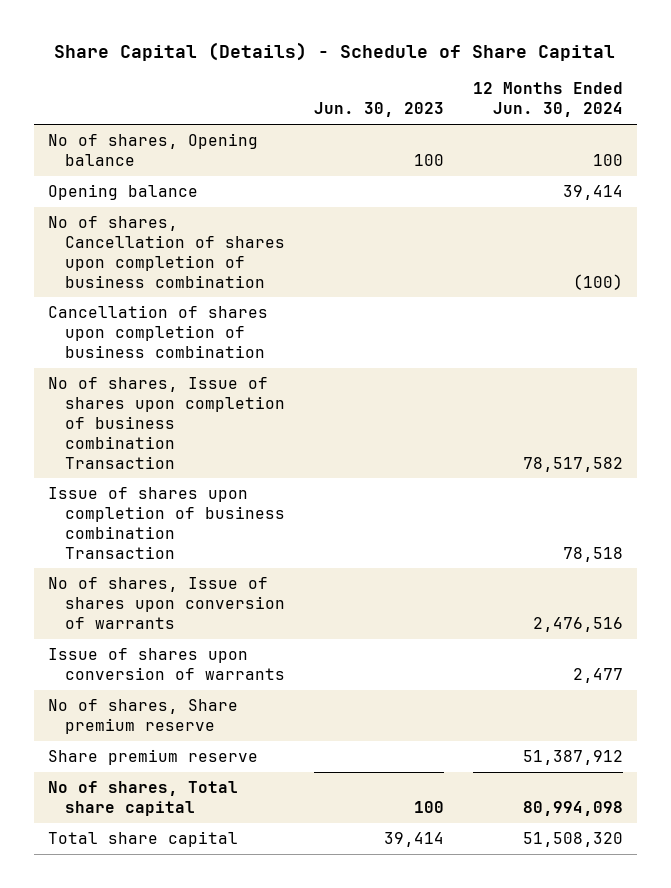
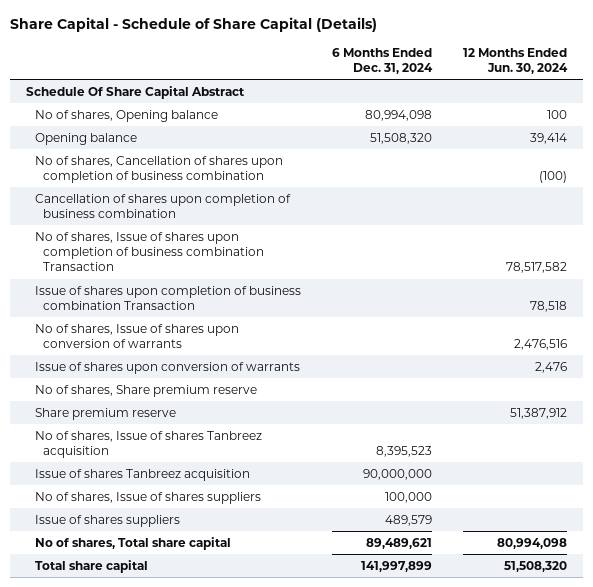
- Share Capital (Details) - Schedule of Share Capital
+ Share Capital - Schedule of Share Capital (Details)
- | Jun. 30, 2023 | 12 Months Ended Jun. 30, 2024
+ | 6 Months Ended Dec. 31, 2024 | 12 Months Ended Jun. 30, 2024
+ Schedule Of Share Capital Abstract
- Issue of shares upon conversion of warrants | | 2,477
+ Issue of shares upon conversion of warrants | | 2,476
+ No of shares, Issue of shares Tanbreez acquisition | 8,395,523 |
+ Issue of shares Tanbreez acquisition | 90,000,000 |
+ No of shares, Issue of shares suppliers | 100,000 |
+ Issue of shares suppliers | 489,579 |

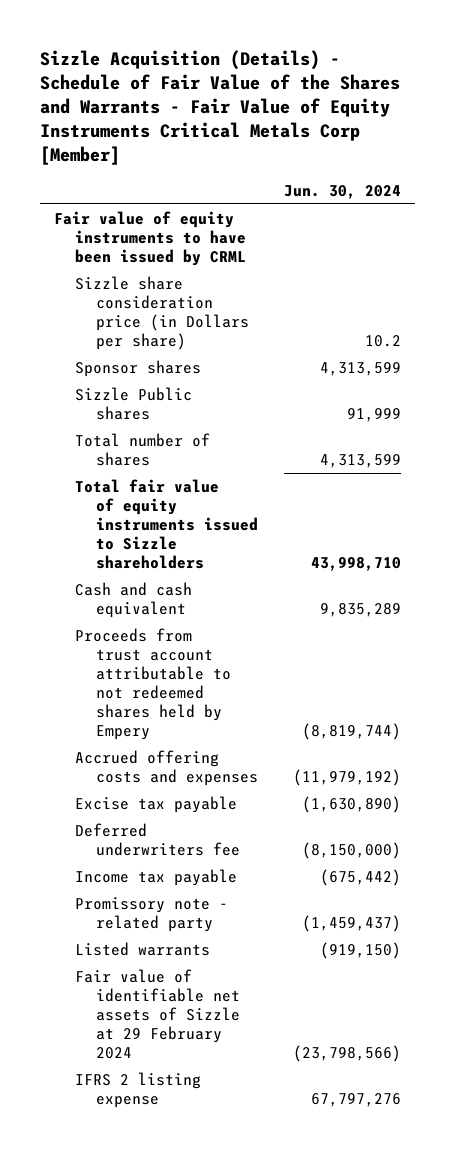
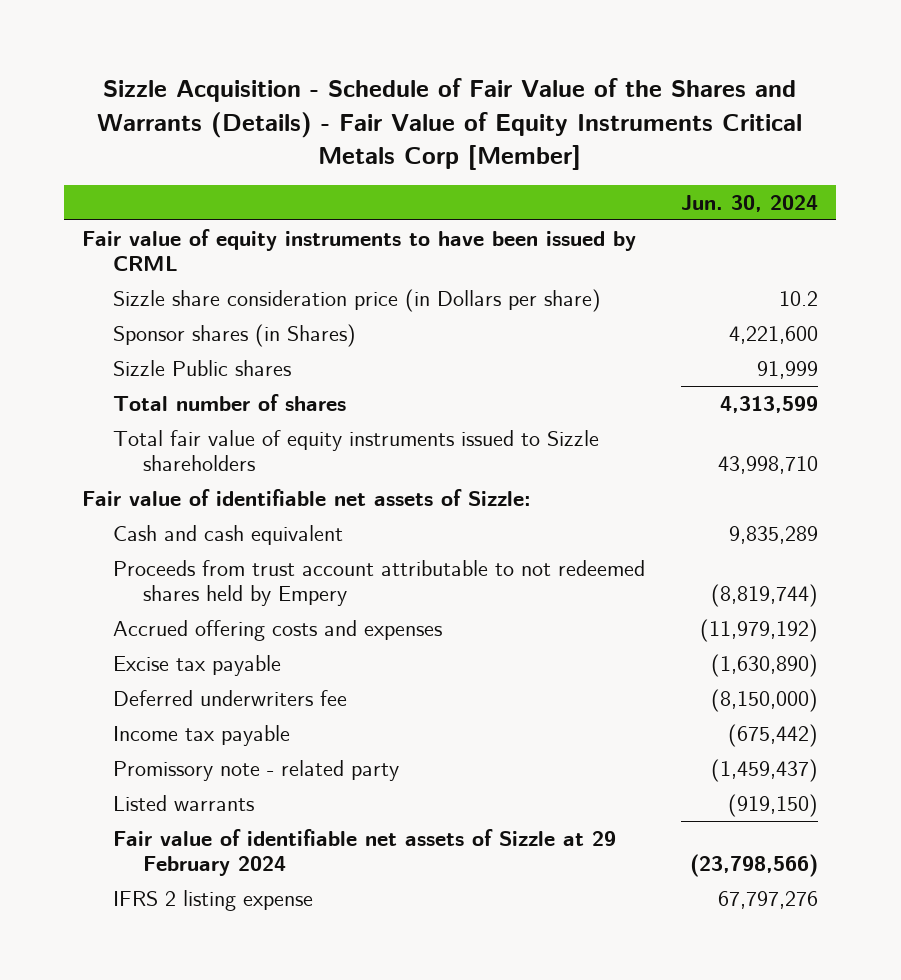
- Sizzle Acquisition (Details) - Schedule of Fair Value of the Shares and Warrants - Fair Value of Equity Instruments Critical Metals Corp [Member]
+ Sizzle Acquisition - Schedule of Fair Value of the Shares and Warrants (Details) - Fair Value of Equity Instruments Critical Metals Corp [Member]
- Sponsor shares | 4,313,599
+ Sponsor shares (in Shares) | 4,221,600
+ Fair value of identifiable net assets of Sizzle:

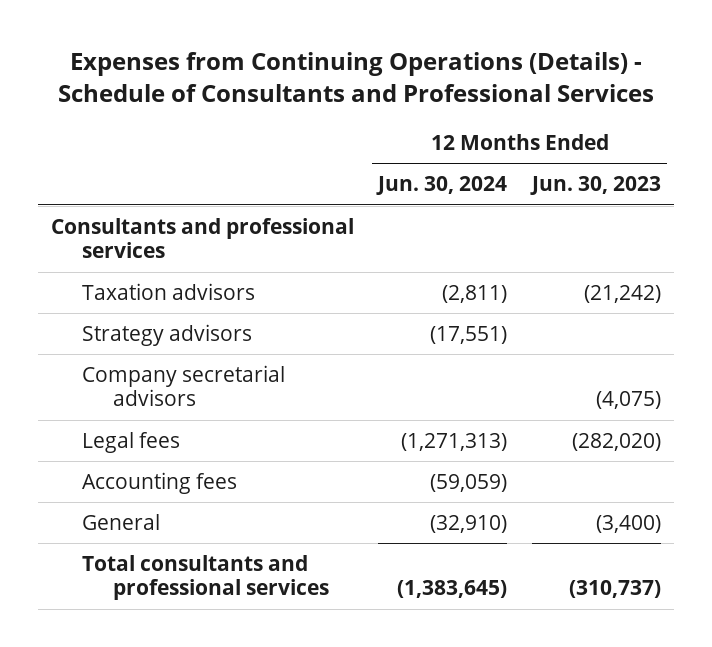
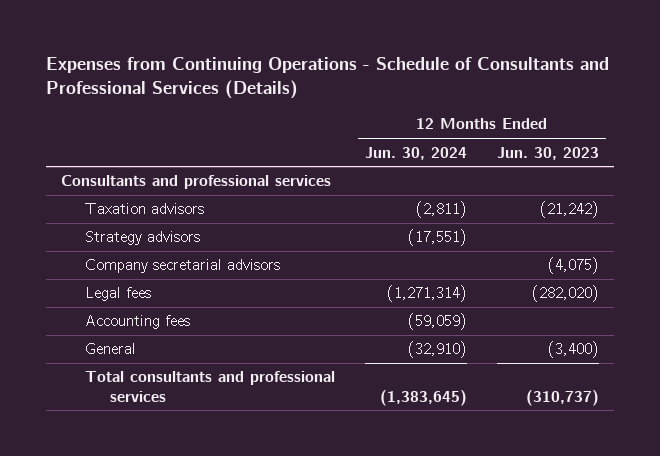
- Expenses from Continuing Operations (Details) - Schedule of Consultants and Professional Services
+ Expenses from Continuing Operations - Schedule of Consultants and Professional Services (Details)
- Legal fees | (1,271,313) | (282,020)
+ Legal fees | (1,271,314) | (282,020)

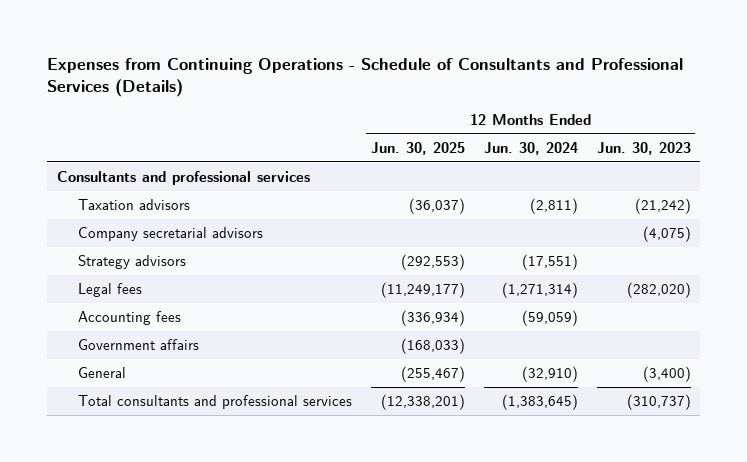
- | 12 Months Ended Jun. 30, 2024 | 12 Months Ended Jun. 30, 2023
+ | 12 Months Ended Jun. 30, 2025 | 12 Months Ended Jun. 30, 2024 | 12 Months Ended Jun. 30, 2023
moved down: Strategy advisors | (292,553) | (17,551) |
+ Government affairs | (168,033) | |

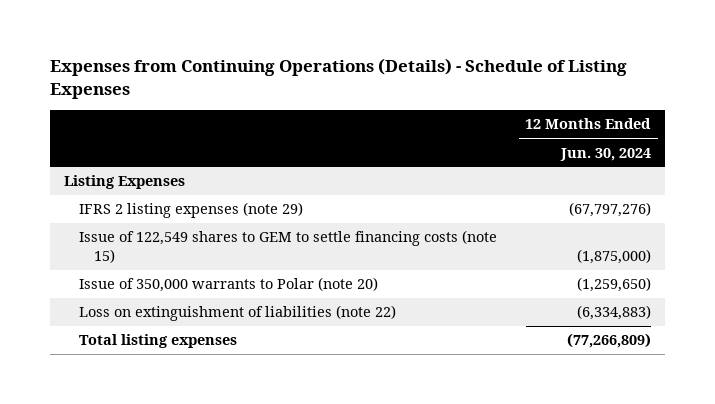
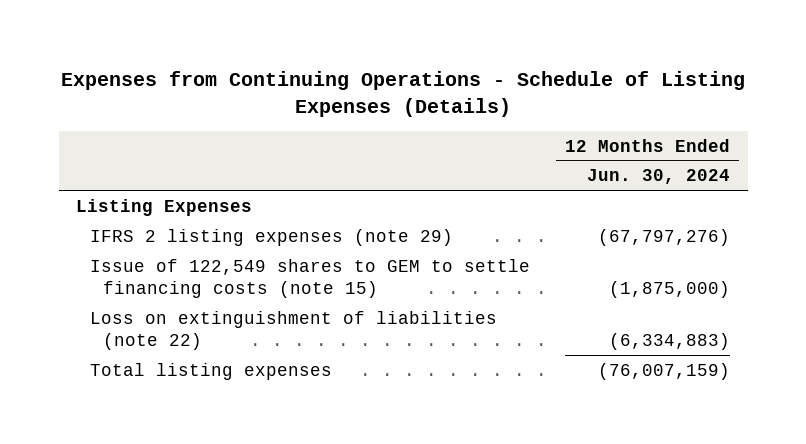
- Expenses from Continuing Operations (Details) - Schedule of Listing Expenses
+ Expenses from Continuing Operations - Schedule of Listing Expenses (Details)
- Issue of 350,000 warrants to Polar (note 20) | (1,259,650)
- Total listing expenses | (77,266,809)
+ Total listing expenses | (76,007,159)

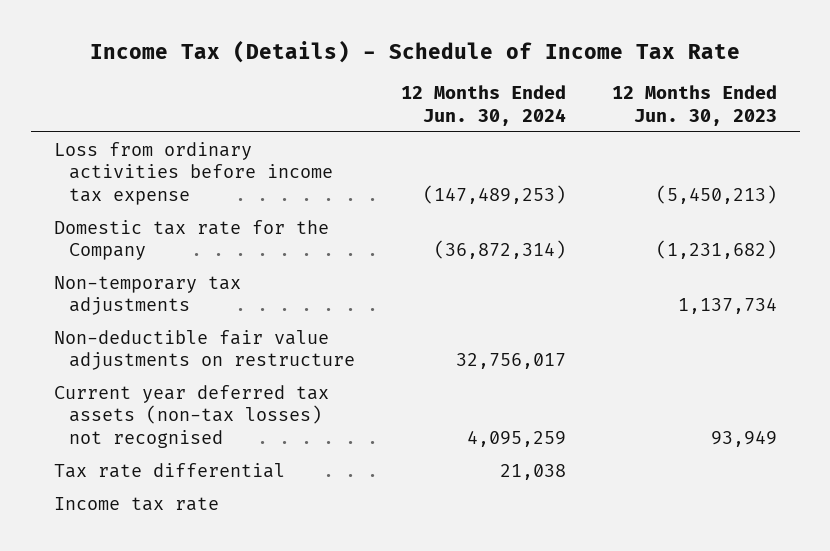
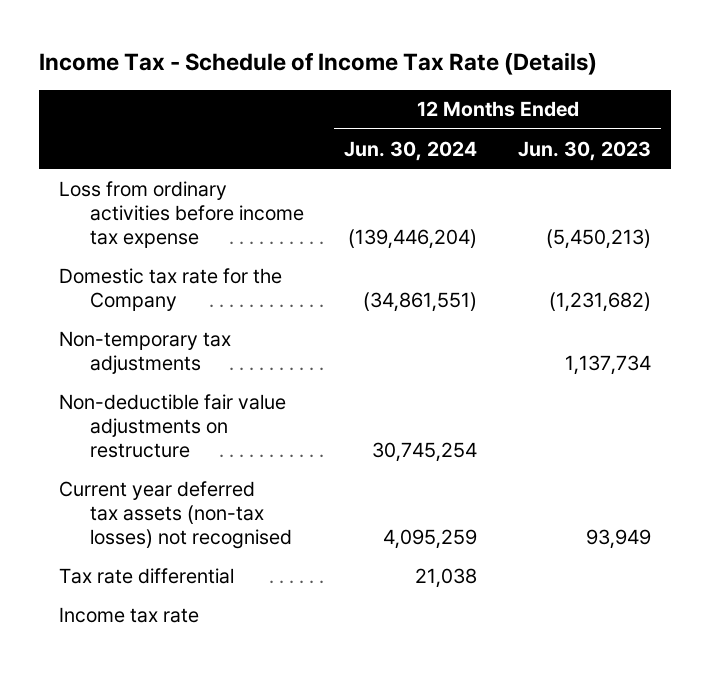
- Income Tax (Details) - Schedule of Income Tax Rate
+ Income Tax - Schedule of Income Tax Rate (Details)
- Loss from ordinary activities before income tax expense | (147,489,253) | (5,450,213)
- Domestic tax rate for the Company | (36,872,314) | (1,231,682)
+ Loss from ordinary activities before income tax expense | (139,446,204) | (5,450,213)
+ Domestic tax rate for the Company | (34,861,551) | (1,231,682)
- Non-deductible fair value adjustments on restructure | 32,756,017 |
+ Non-deductible fair value adjustments on restructure | 30,745,254 |

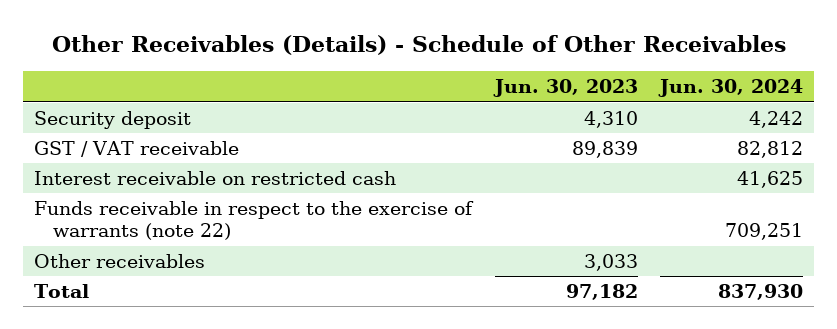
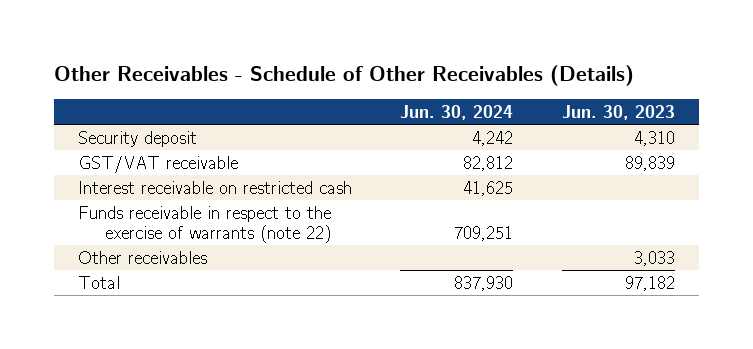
- Other Receivables (Details) - Schedule of Other Receivables
+ Other Receivables - Schedule of Other Receivables (Details)
- | Jun. 30, 2023 | Jun. 30, 2024
+ | Jun. 30, 2024 | Jun. 30, 2023
- GST / VAT receivable | 89,839 | 82,812
+ GST/VAT receivable | 82,812 | 89,839

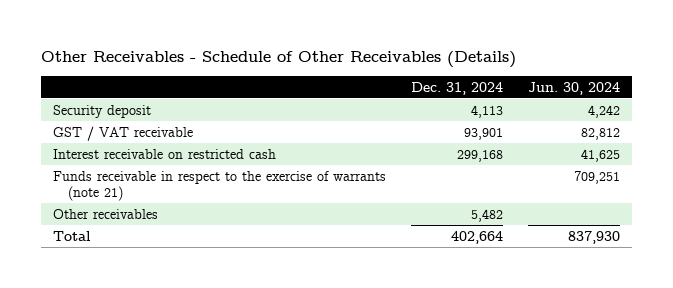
- | Jun. 30, 2024 | Jun. 30, 2023
+ | Dec. 31, 2024 | Jun. 30, 2024
- GST/VAT receivable | 82,812 | 89,839
+ GST / VAT receivable | 93,901 | 82,812
- Funds receivable in respect to the exercise of warrants (note 22) | 709,251 |
+ Funds receivable in respect to the exercise of warrants (note 21) | | 709,251

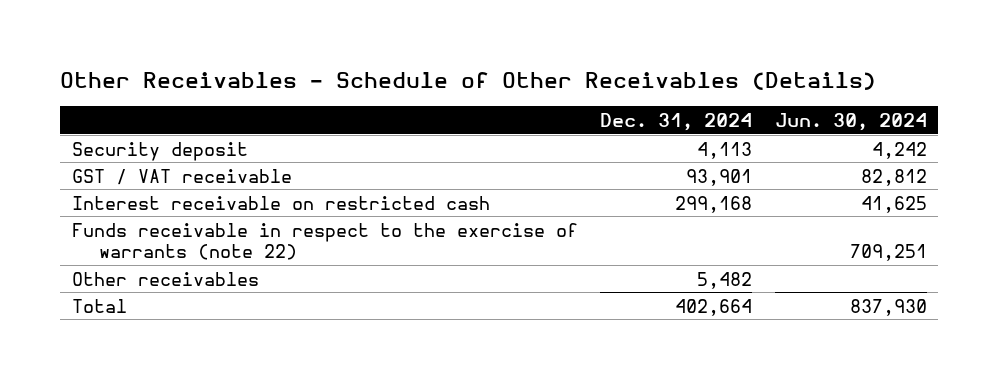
- Funds receivable in respect to the exercise of warrants (note 21) | | 709,251
+ Funds receivable in respect to the exercise of warrants (note 22) | | 709,251

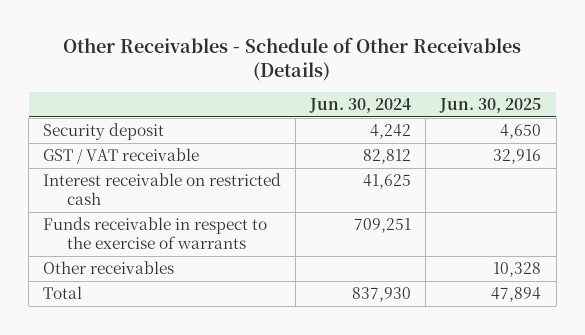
- | Dec. 31, 2024 | Jun. 30, 2024
+ | Jun. 30, 2024 | Jun. 30, 2025
- Funds receivable in respect to the exercise of warrants (note 22) | | 709,251
+ Funds receivable in respect to the exercise of warrants | 709,251 |

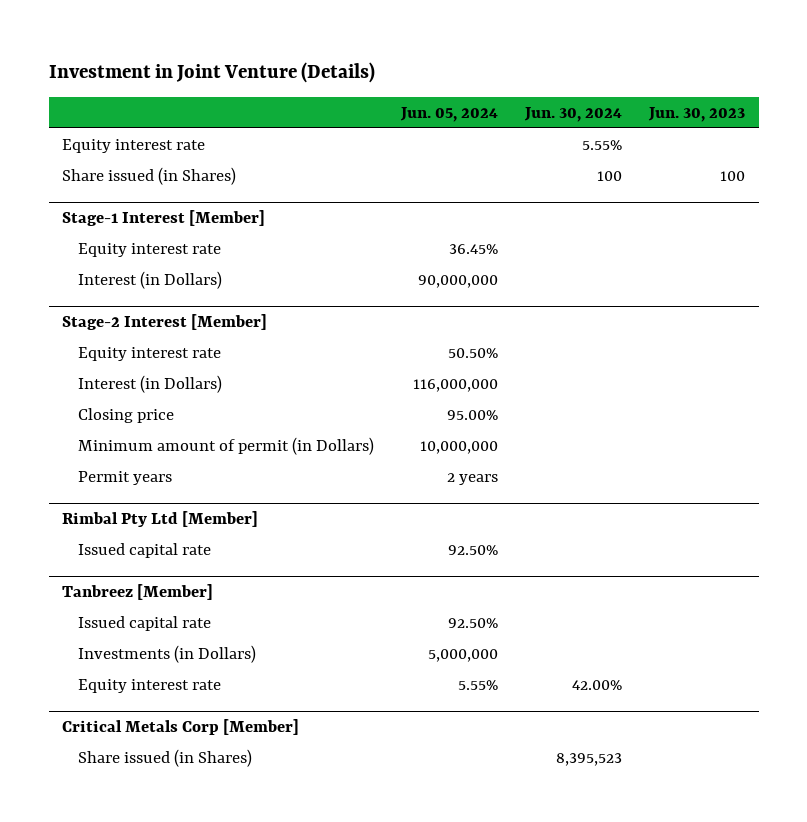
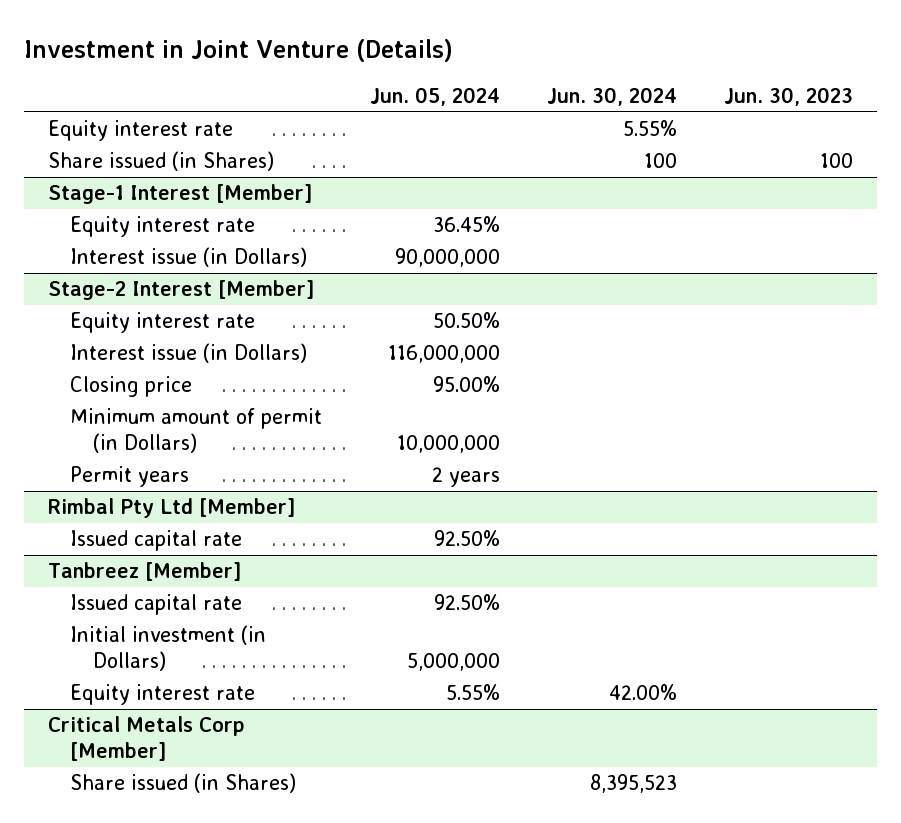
@ Stage-1 Interest [Member]
- Interest (in Dollars) | 90,000,000 | |
+ Interest issue (in Dollars) | 90,000,000 | |
@ Stage-2 Interest [Member]
- Interest (in Dollars) | 116,000,000 | |
+ Interest issue (in Dollars) | 116,000,000 | |
@ Tanbreez [Member]
- Investments (in Dollars) | 5,000,000 | |
+ Initial investment (in Dollars) | 5,000,000 | |

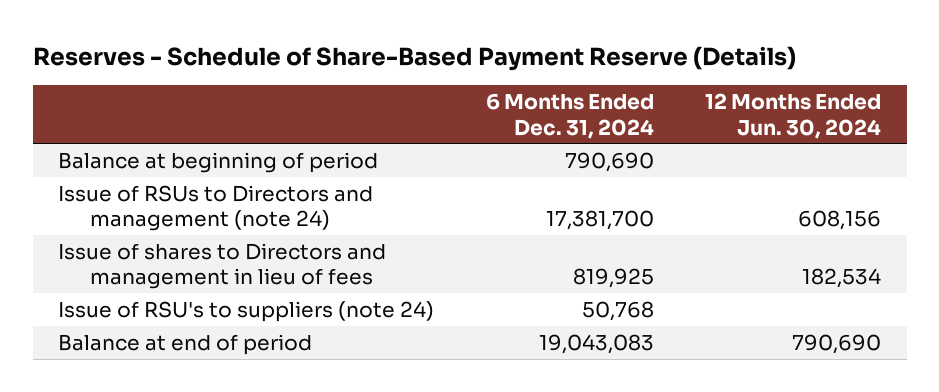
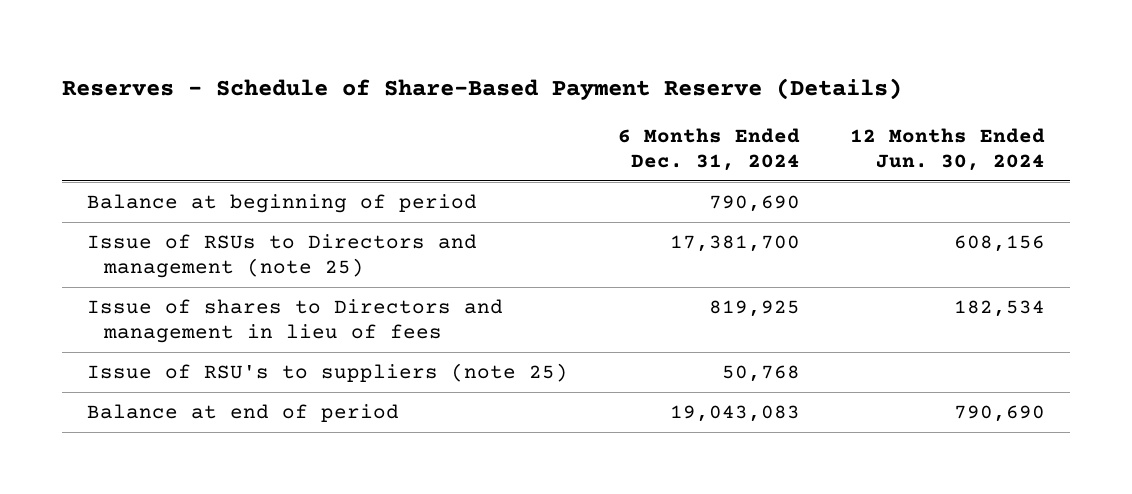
- Issue of RSUs to Directors and management (note 24) | 17,381,700 | 608,156
+ Issue of RSUs to Directors and management (note 25) | 17,381,700 | 608,156
- Issue of RSU's to suppliers (note 24) | 50,768 |
+ Issue of RSU's to suppliers (note 25) | 50,768 |

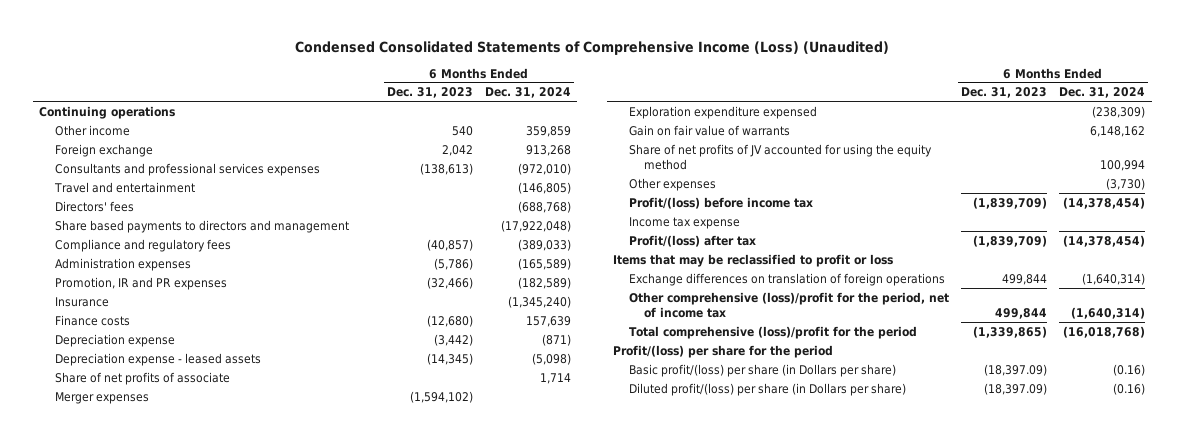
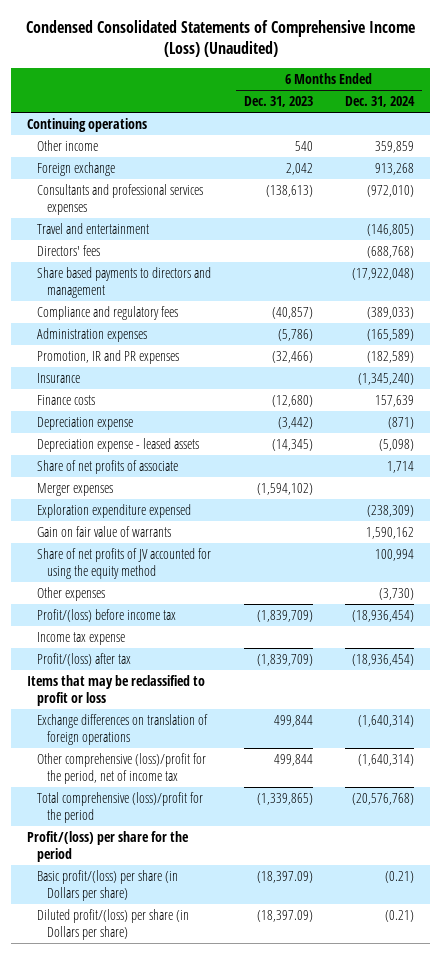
- Gain on fair value of warrants | | 6,148,162
+ Gain on fair value of warrants | | 1,590,162
- Profit/(loss) before income tax | (1,839,709) | (14,378,454)
+ Profit/(loss) before income tax | (1,839,709) | (18,936,454)
- Profit/(loss) after tax | (1,839,709) | (14,378,454)
+ Profit/(loss) after tax | (1,839,709) | (18,936,454)
- Total comprehensive (loss)/profit for the period | (1,339,865) | (16,018,768)
+ Total comprehensive (loss)/profit for the period | (1,339,865) | (20,576,768)
- Basic profit/(loss) per share (in Dollars per share) | (18,397.09) | (0.16)
- Diluted profit/(loss) per share (in Dollars per share) | (18,397.09) | (0.16)
+ Basic profit/(loss) per share (in Dollars per share) | (18,397.09) | (0.21)
+ Diluted profit/(loss) per share (in Dollars per share) | (18,397.09) | (0.21)

